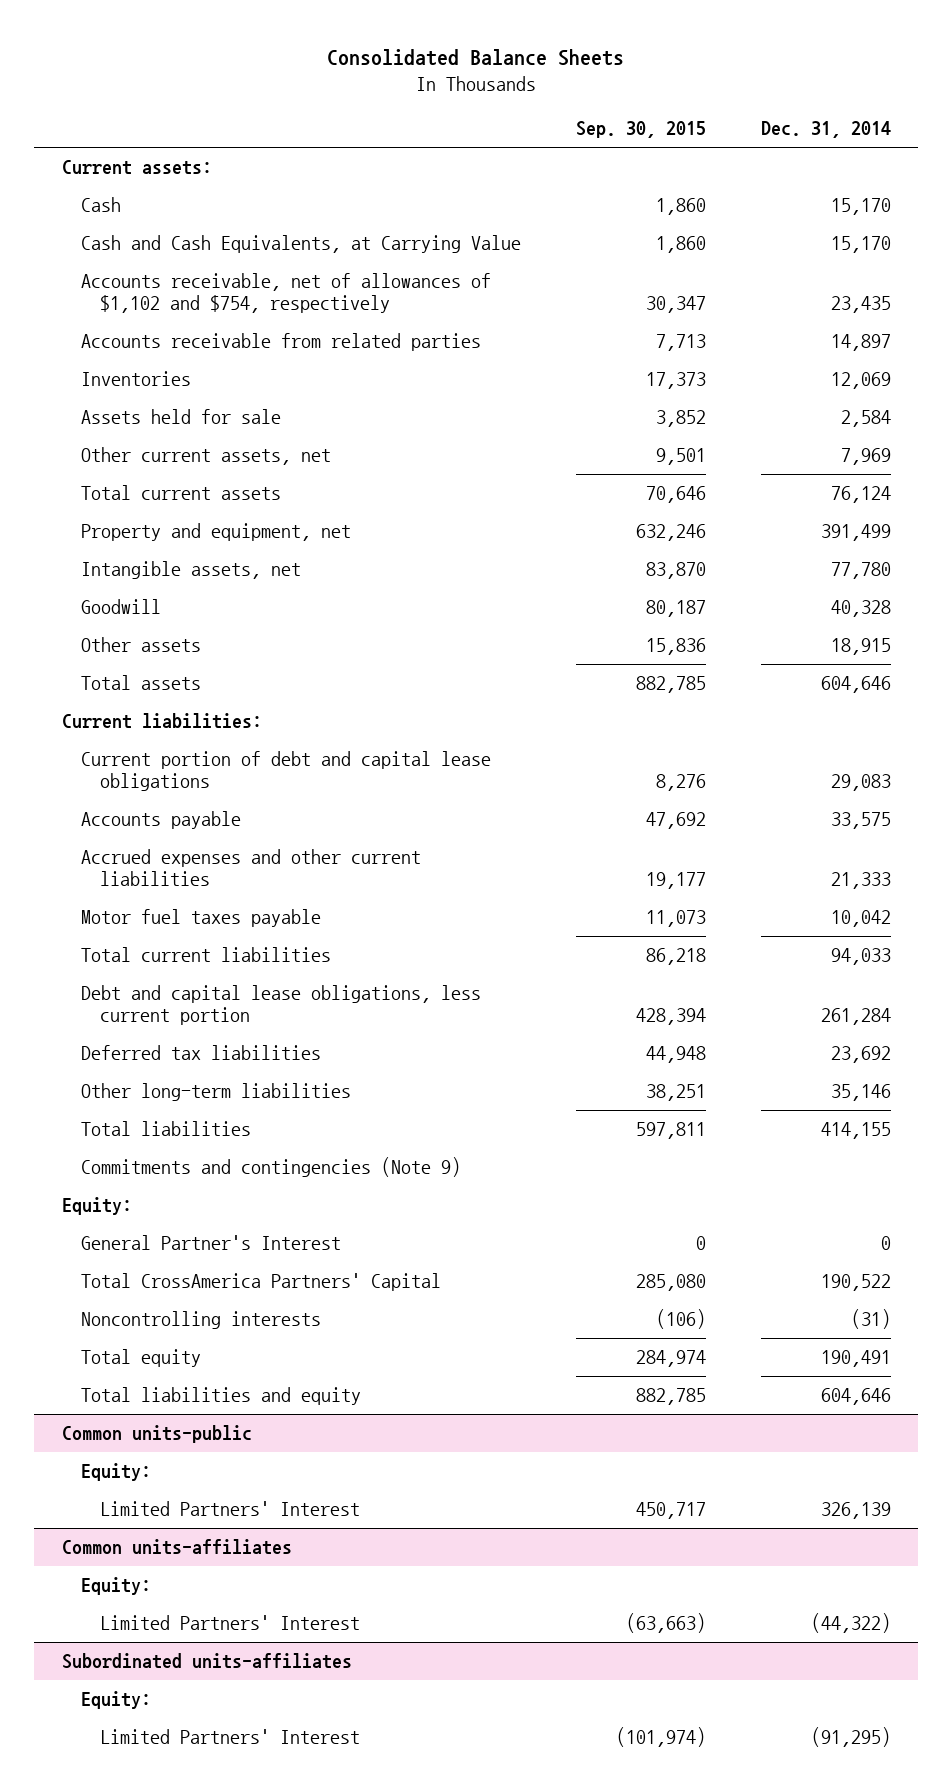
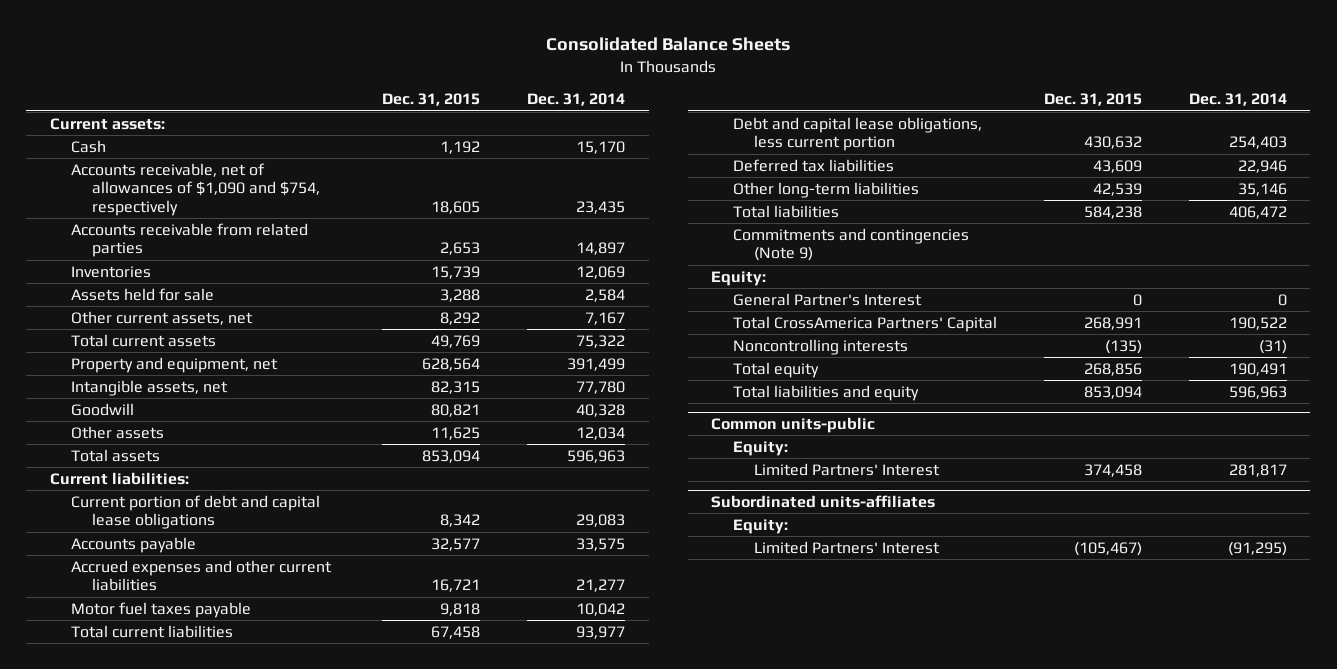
- | Sep. 30, 2015 | Dec. 31, 2014
+ | Dec. 31, 2015 | Dec. 31, 2014
- Cash and Cash Equivalents, at Carrying Value | 1,860 | 15,170
- Accounts receivable, net of allowances of $1,102 and $754, respectively | 30,347 | 23,435
+ Accounts receivable, net of allowances of $1,090 and $754, respectively | 18,605 | 23,435
- Other current assets, net | 9,501 | 7,969
- Total current assets | 70,646 | 76,124
+ Other current assets, net | 8,292 | 7,167
+ Total current assets | 49,769 | 75,322
- Other assets | 15,836 | 18,915
- Total assets | 882,785 | 604,646
+ Other assets | 11,625 | 12,034
+ Total assets | 853,094 | 596,963
- Accrued expenses and other current liabilities | 19,177 | 21,333
+ Accrued expenses and other current liabilities | 16,721 | 21,277
- Total current liabilities | 86,218 | 94,033
- Debt and capital lease obligations, less current portion | 428,394 | 261,284
- Deferred tax liabilities | 44,948 | 23,692
+ Total current liabilities | 67,458 | 93,977
+ Debt and capital lease obligations, less current portion | 430,632 | 254,403
+ Deferred tax liabilities | 43,609 | 22,946
- Total liabilities | 597,811 | 414,155
+ Total liabilities | 584,238 | 406,472
- Total liabilities and equity | 882,785 | 604,646
+ Total liabilities and equity | 853,094 | 596,963
@ Common units-public
- Limited Partners' Interest | 450,717 | 326,139
- Common units-affiliates
- Equity:
- Limited Partners' Interest | (63,663) | (44,322)
@ Common units-public
+ Limited Partners' Interest | 374,458 | 281,817

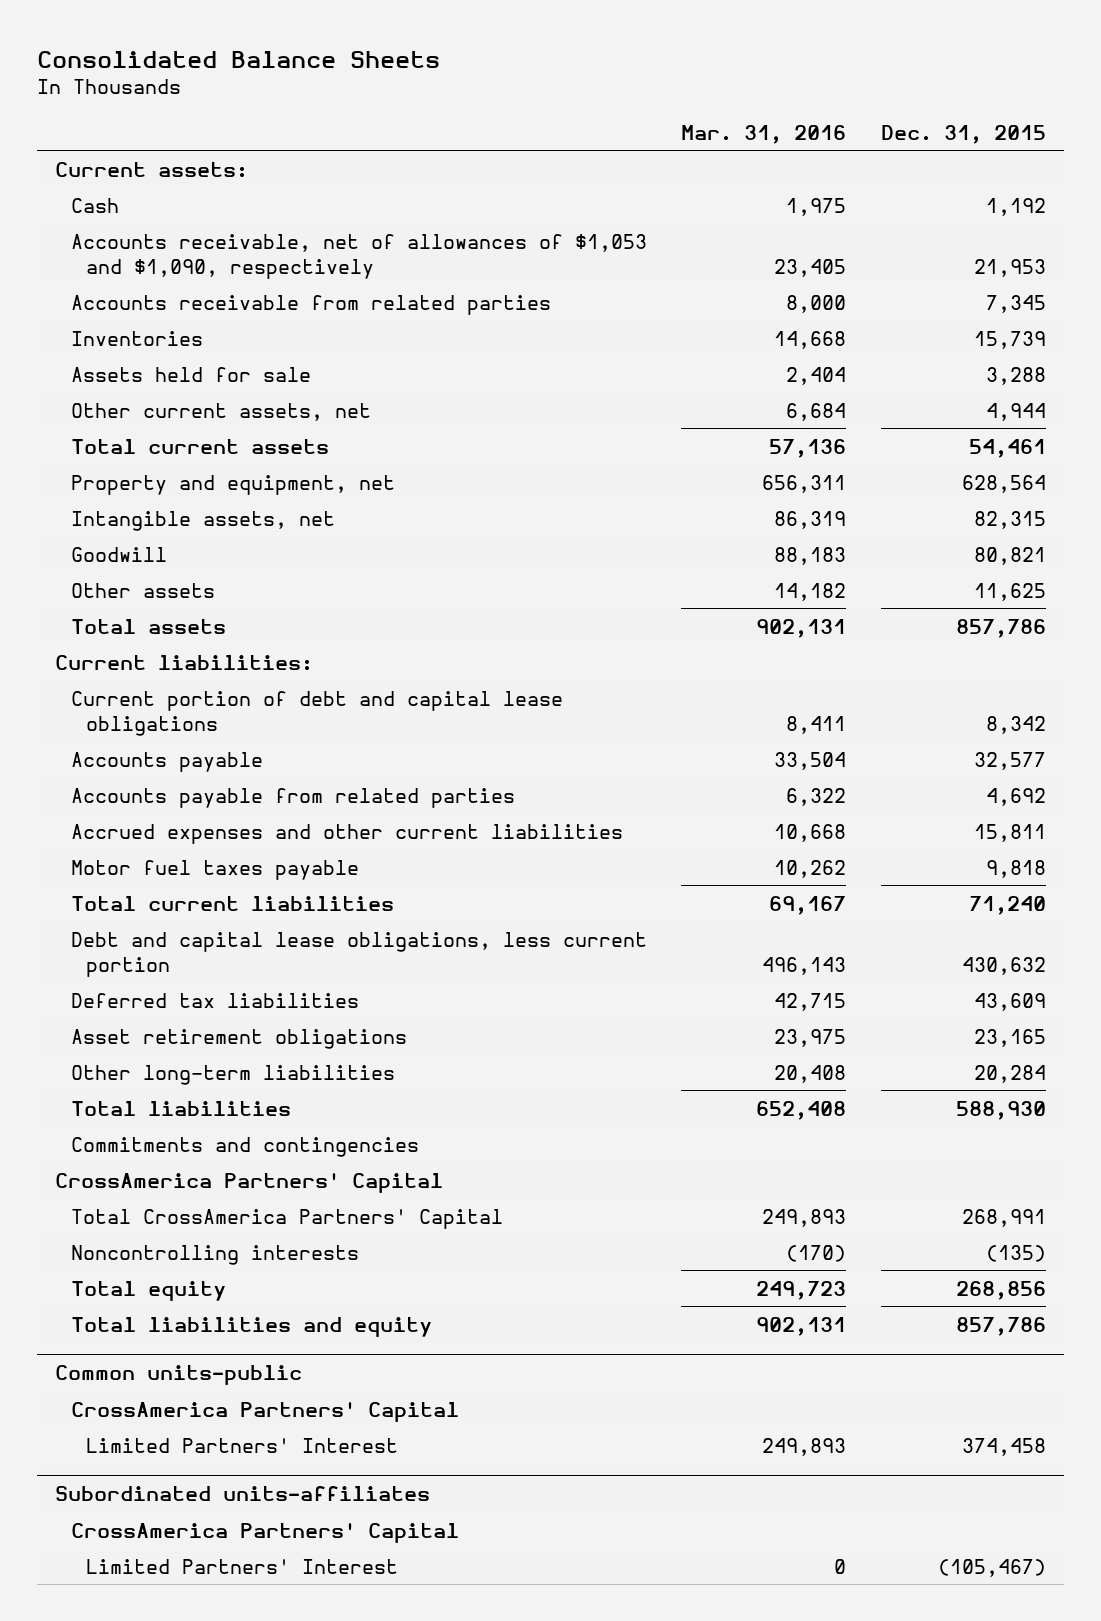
- | Dec. 31, 2015 | Dec. 31, 2014
+ | Mar. 31, 2016 | Dec. 31, 2015
- Accounts receivable, net of allowances of $1,090 and $754, respectively | 18,605 | 23,435
- Accounts receivable from related parties | 2,653 | 14,897
+ Accounts receivable, net of allowances of $1,053 and $1,090, respectively | 23,405 | 21,953
+ Accounts receivable from related parties | 8,000 | 7,345
- Other current assets, net | 8,292 | 7,167
- Total current assets | 49,769 | 75,322
+ Other current assets, net | 6,684 | 4,944
+ Total current assets | 57,136 | 54,461
- Total assets | 853,094 | 596,963
+ Total assets | 902,131 | 857,786
- Accrued expenses and other current liabilities | 16,721 | 21,277
+ Accounts payable from related parties | 6,322 | 4,692
+ Accrued expenses and other current liabilities | 10,668 | 15,811
- Total current liabilities | 67,458 | 93,977
+ Total current liabilities | 69,167 | 71,240
- Other long-term liabilities | 42,539 | 35,146
- Total liabilities | 584,238 | 406,472
- Commitments and contingencies (Note 9)
- Equity:
- General Partner's Interest | 0 | 0
+ Asset retirement obligations | 23,975 | 23,165
+ Other long-term liabilities | 20,408 | 20,284
+ Total liabilities | 652,408 | 588,930
+ Commitments and contingencies
+ CrossAmerica Partners' Capital
- Total liabilities and equity | 853,094 | 596,963
+ Total liabilities and equity | 902,131 | 857,786
@ Common units-public
- Equity:
+ CrossAmerica Partners' Capital
@ Subordinated units-affiliates
- Equity:
+ CrossAmerica Partners' Capital

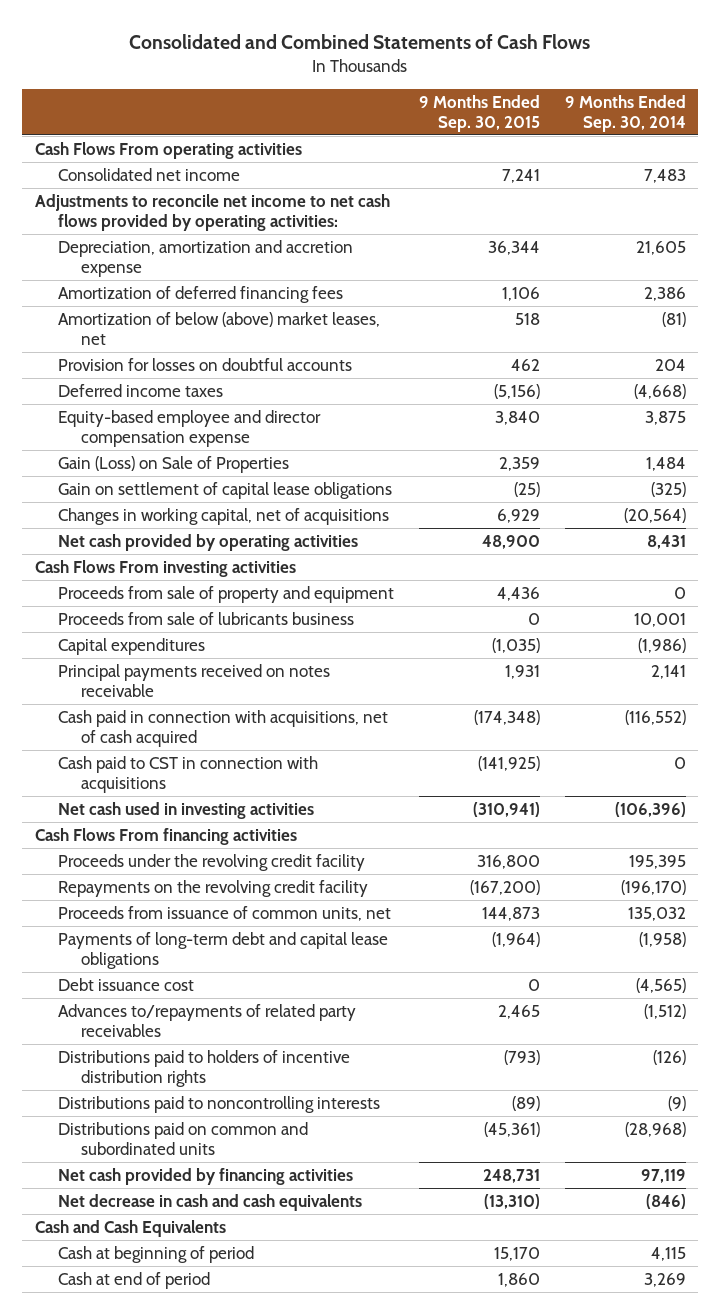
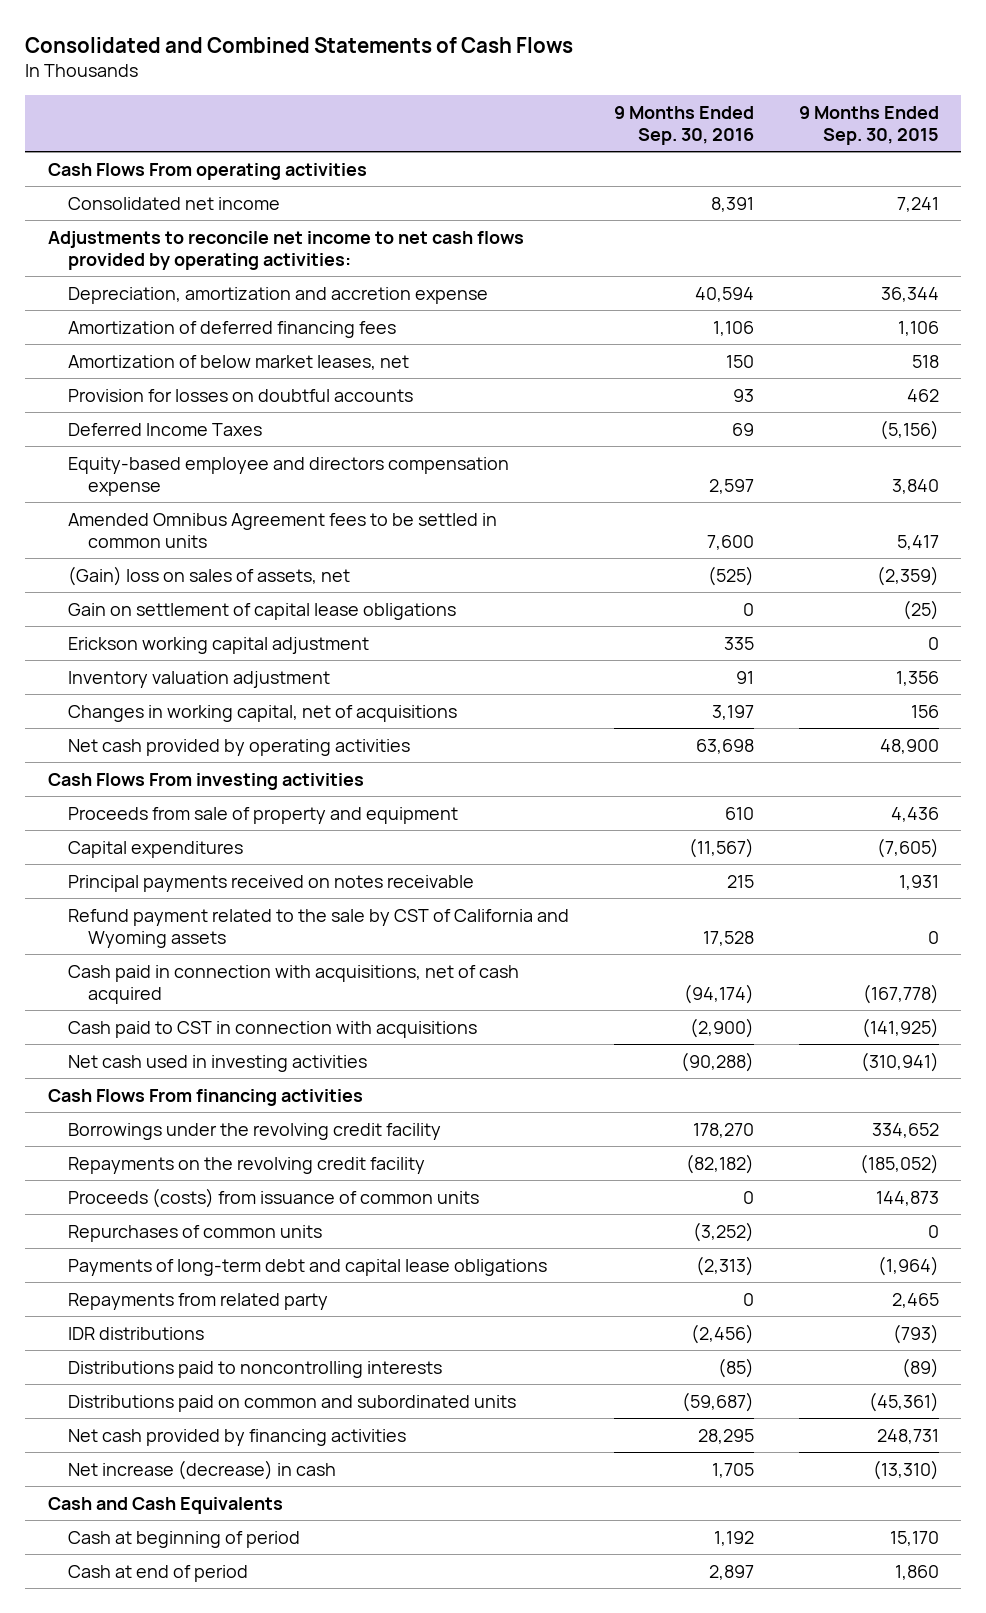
- | 9 Months Ended Sep. 30, 2015 | 9 Months Ended Sep. 30, 2014
+ | 9 Months Ended Sep. 30, 2016 | 9 Months Ended Sep. 30, 2015
- Amortization of below (above) market leases, net | 518 | (81)
+ Amortization of below market leases, net | 150 | 518
- Deferred income taxes | (5,156) | (4,668)
- Equity-based employee and director compensation expense | 3,840 | 3,875
- Gain (Loss) on Sale of Properties | 2,359 | 1,484
+ Deferred Income Taxes | 69 | (5,156)
+ Equity-based employee and directors compensation expense | 2,597 | 3,840
+ Amended Omnibus Agreement fees to be settled in common units | 7,600 | 5,417
+ (Gain) loss on sales of assets, net | (525) | (2,359)
- Changes in working capital, net of acquisitions | 6,929 | (20,564)
+ Erickson working capital adjustment | 335 | 0
+ Inventory valuation adjustment | 91 | 1,356
+ Changes in working capital, net of acquisitions | 3,197 | 156
- Proceeds from sale of lubricants business | 0 | 10,001
- Capital expenditures | (1,035) | (1,986)
+ Capital expenditures | (11,567) | (7,605)
- Cash paid in connection with acquisitions, net of cash acquired | (174,348) | (116,552)
+ Refund payment related to the sale by CST of California and Wyoming assets | 17,528 | 0
+ Cash paid in connection with acquisitions, net of cash acquired | (94,174) | (167,778)
- Proceeds under the revolving credit facility | 316,800 | 195,395
- Repayments on the revolving credit facility | (167,200) | (196,170)
- Proceeds from issuance of common units, net | 144,873 | 135,032
+ Borrowings under the revolving credit facility | 178,270 | 334,652
+ Repayments on the revolving credit facility | (82,182) | (185,052)
+ Proceeds (costs) from issuance of common units | 0 | 144,873
+ Repurchases of common units | (3,252) | 0
- Debt issuance cost | 0 | (4,565)
- Advances to/repayments of related party receivables | 2,465 | (1,512)
- Distributions paid to holders of incentive distribution rights | (793) | (126)
+ Repayments from related party | 0 | 2,465
+ IDR distributions | (2,456) | (793)
- Net decrease in cash and cash equivalents | (13,310) | (846)
+ Net increase (decrease) in cash | 1,705 | (13,310)

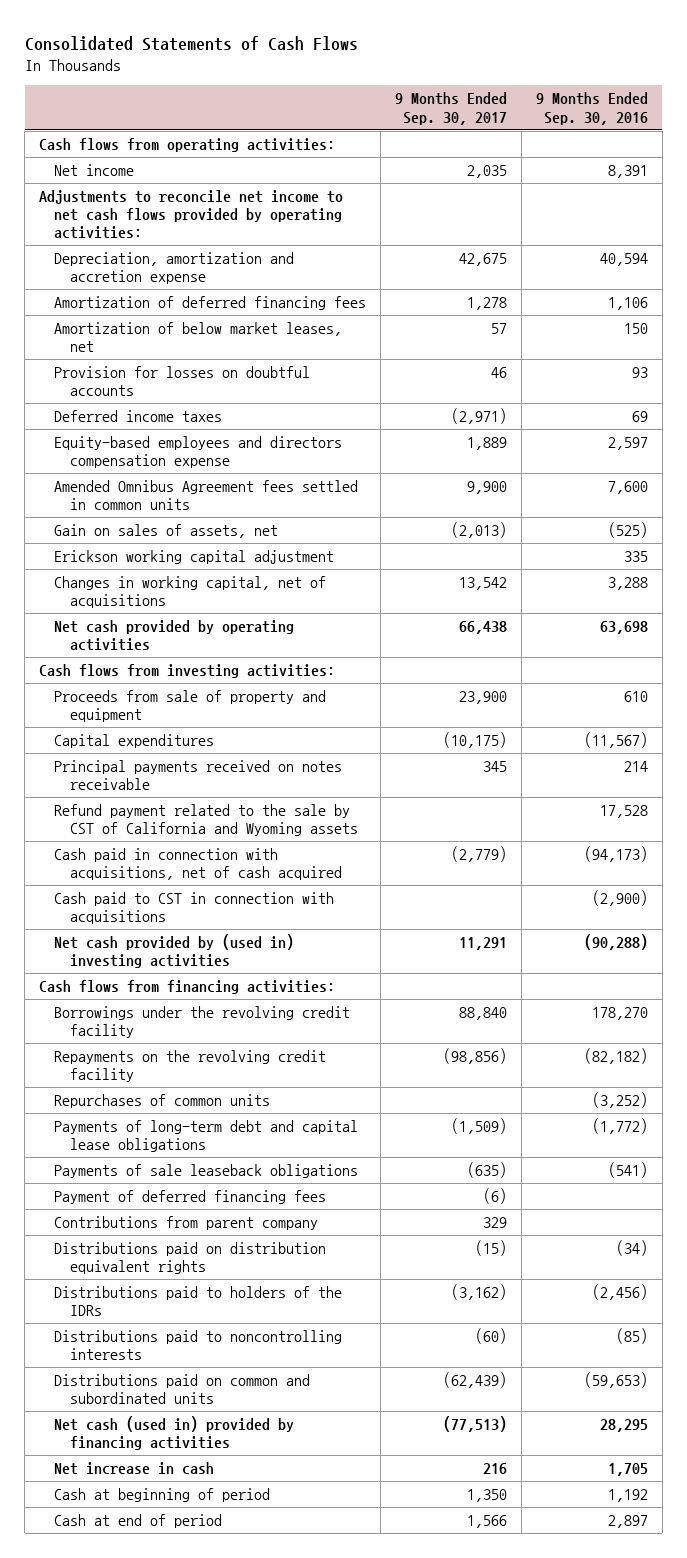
- Consolidated and Combined Statements of Cash Flows
+ Consolidated Statements of Cash Flows
- | 9 Months Ended Sep. 30, 2016 | 9 Months Ended Sep. 30, 2015
+ | 9 Months Ended Sep. 30, 2017 | 9 Months Ended Sep. 30, 2016
- Cash Flows From operating activities
- Consolidated net income | 8,391 | 7,241
+ Cash flows from operating activities:
+ Net income | 2,035 | 8,391
- Deferred Income Taxes | 69 | (5,156)
- Equity-based employee and directors compensation expense | 2,597 | 3,840
- Amended Omnibus Agreement fees to be settled in common units | 7,600 | 5,417
- (Gain) loss on sales of assets, net | (525) | (2,359)
- Gain on settlement of capital lease obligations | 0 | (25)
+ Deferred income taxes | (2,971) | 69
+ Equity-based employees and directors compensation expense | 1,889 | 2,597
+ Amended Omnibus Agreement fees settled in common units | 9,900 | 7,600
+ Gain on sales of assets, net | (2,013) | (525)
- Inventory valuation adjustment | 91 | 1,356
- Changes in working capital, net of acquisitions | 3,197 | 156
+ Changes in working capital, net of acquisitions | 13,542 | 3,288
- Cash Flows From investing activities
+ Cash flows from investing activities:
- Principal payments received on notes receivable | 215 | 1,931
+ Principal payments received on notes receivable | 345 | 214
- Cash paid in connection with acquisitions, net of cash acquired | (94,174) | (167,778)
+ Cash paid in connection with acquisitions, net of cash acquired | (2,779) | (94,173)
- Net cash used in investing activities | (90,288) | (310,941)
- Cash Flows From financing activities
+ Net cash provided by (used in) investing activities | 11,291 | (90,288)
+ Cash flows from financing activities:
- Proceeds (costs) from issuance of common units | 0 | 144,873
- Payments of long-term debt and capital lease obligations | (2,313) | (1,964)
- Repayments from related party | 0 | 2,465
- IDR distributions | (2,456) | (793)
+ Payments of long-term debt and capital lease obligations | (1,509) | (1,772)
+ Payments of sale leaseback obligations | (635) | (541)
+ Payment of deferred financing fees | (6) |
+ Contributions from parent company | 329 |
+ Distributions paid on distribution equivalent rights | (15) | (34)
+ Distributions paid to holders of the IDRs | (3,162) | (2,456)
- Distributions paid on common and subordinated units | (59,687) | (45,361)
- Net cash provided by financing activities | 28,295 | 248,731
- Net increase (decrease) in cash | 1,705 | (13,310)
- Cash and Cash Equivalents
+ Distributions paid on common and subordinated units | (62,439) | (59,653)
+ Net cash (used in) provided by financing activities | (77,513) | 28,295
+ Net increase in cash | 216 | 1,705

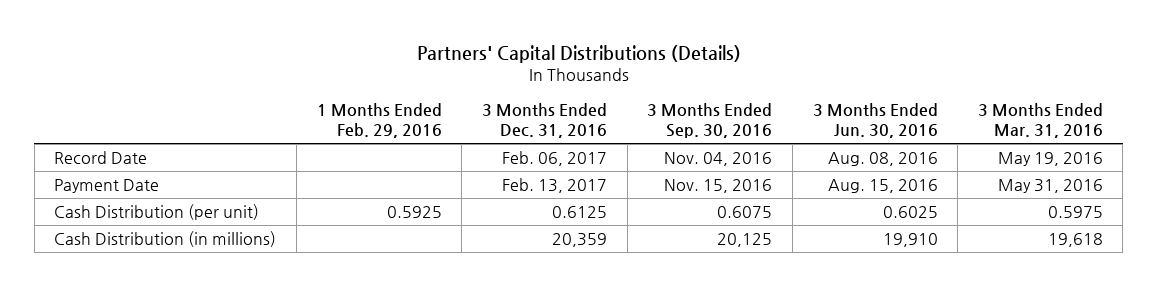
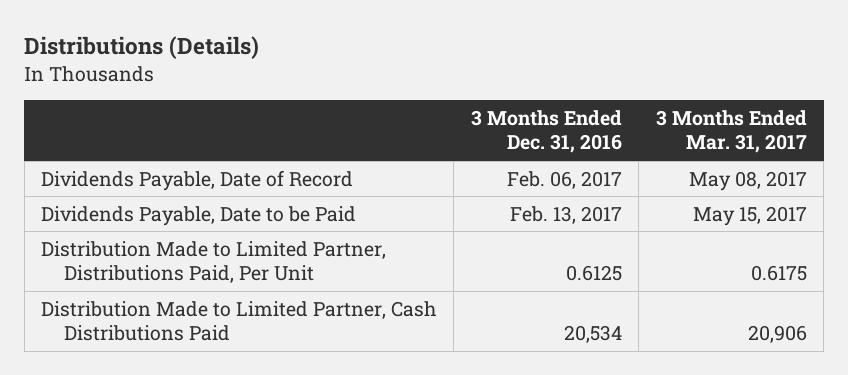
- Partners' Capital Distributions (Details)
+ Distributions (Details)
- | 1 Months Ended Feb. 29, 2016 | 3 Months Ended Dec. 31, 2016 | 3 Months Ended Sep. 30, 2016 | 3 Months Ended Jun. 30, 2016 | 3 Months Ended Mar. 31, 2016
+ | 3 Months Ended Dec. 31, 2016 | 3 Months Ended Mar. 31, 2017
- Record Date | | Feb. 06, 2017 | Nov. 04, 2016 | Aug. 08, 2016 | May 19, 2016
- Payment Date | | Feb. 13, 2017 | Nov. 15, 2016 | Aug. 15, 2016 | May 31, 2016
- Cash Distribution (per unit) | 0.5925 | 0.6125 | 0.6075 | 0.6025 | 0.5975
- Cash Distribution (in millions) | | 20,359 | 20,125 | 19,910 | 19,618
+ Dividends Payable, Date of Record | Feb. 06, 2017 | May 08, 2017
+ Dividends Payable, Date to be Paid | Feb. 13, 2017 | May 15, 2017
+ Distribution Made to Limited Partner, Distributions Paid, Per Unit | 0.6125 | 0.6175
+ Distribution Made to Limited Partner, Cash Distributions Paid | 20,534 | 20,906

